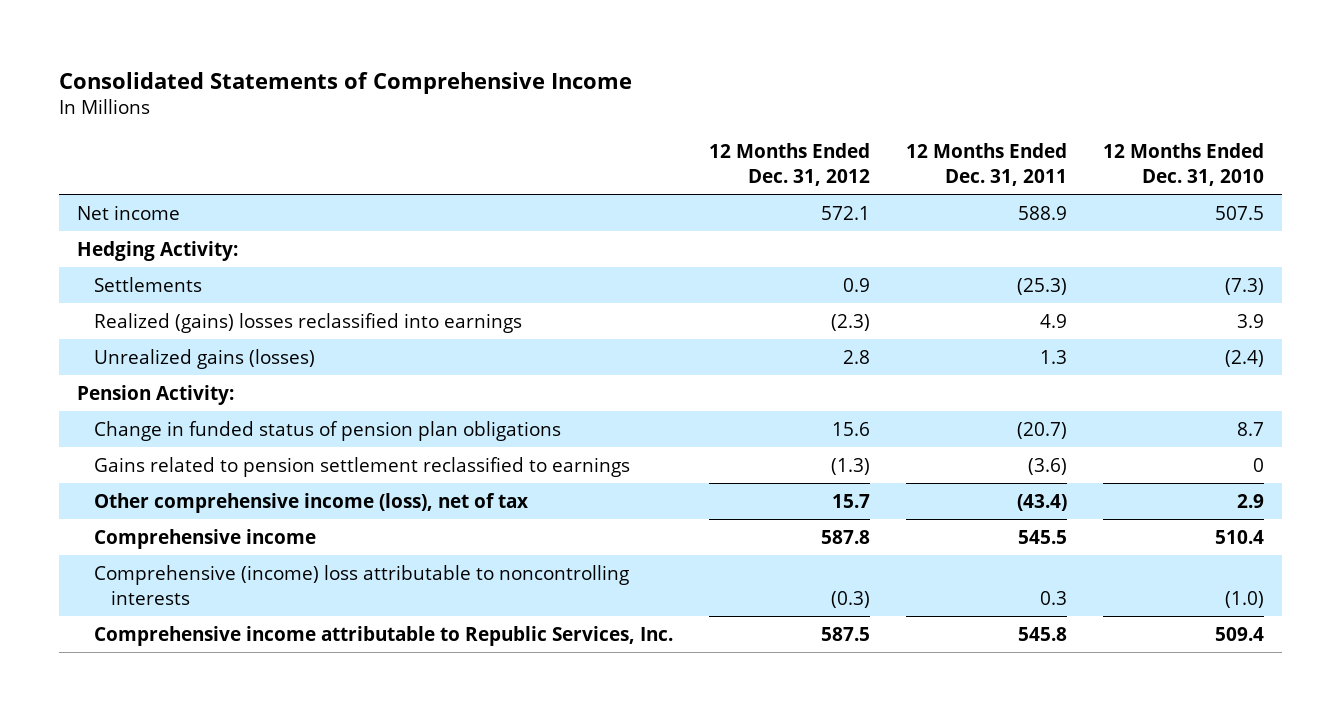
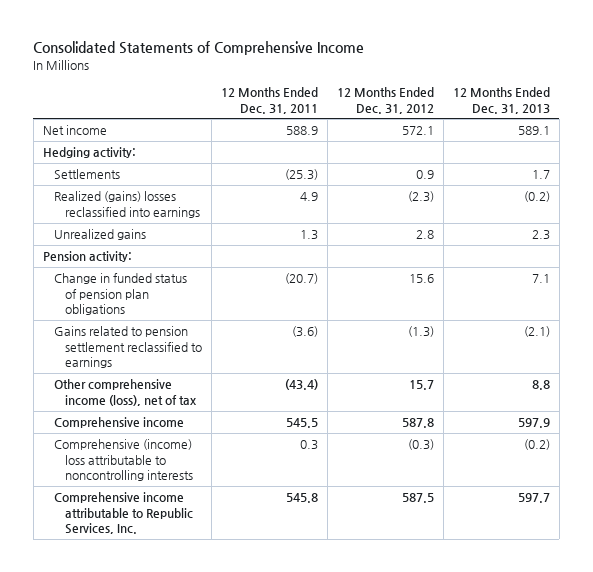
- | 12 Months Ended Dec. 31, 2012 | 12 Months Ended Dec. 31, 2011 | 12 Months Ended Dec. 31, 2010
+ | 12 Months Ended Dec. 31, 2011 | 12 Months Ended Dec. 31, 2012 | 12 Months Ended Dec. 31, 2013
- Hedging Activity:
+ Hedging activity:
- Unrealized gains (losses) | 2.8 | 1.3 | (2.4)
- Pension Activity:
+ Unrealized gains | 1.3 | 2.8 | 2.3
+ Pension activity:

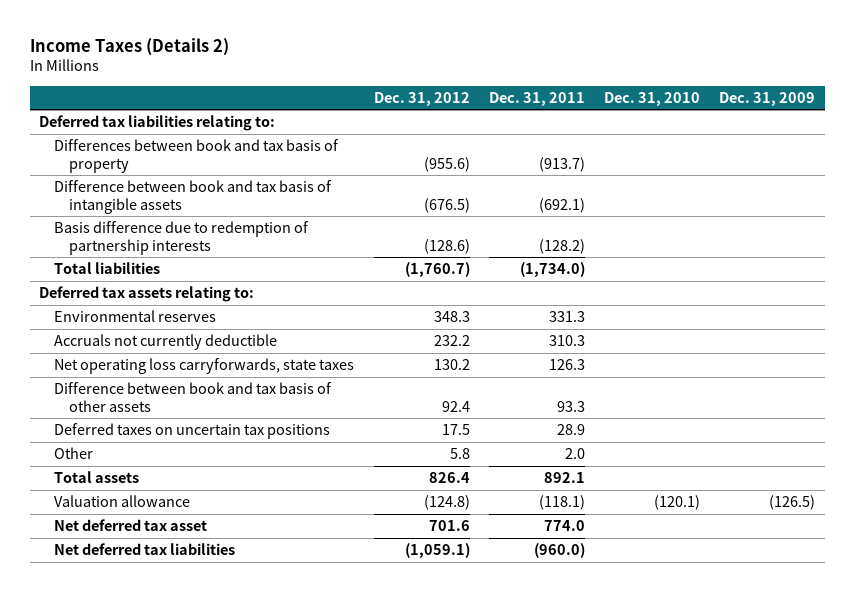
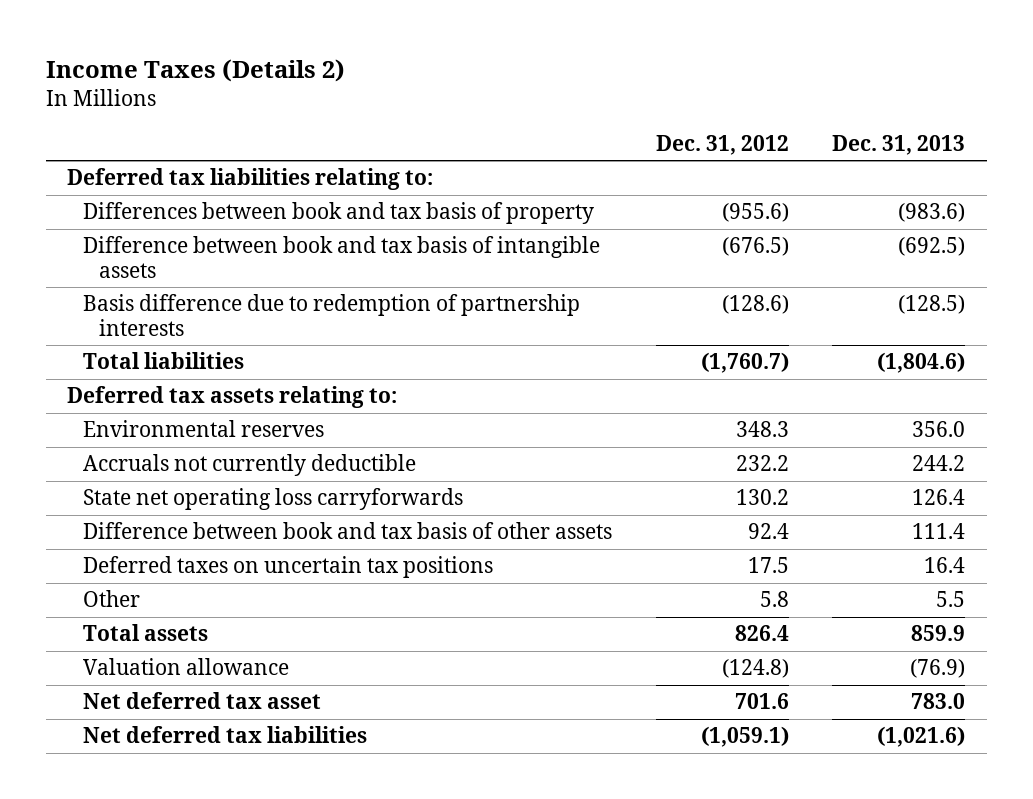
- | Dec. 31, 2012 | Dec. 31, 2011 | Dec. 31, 2010 | Dec. 31, 2009
+ | Dec. 31, 2012 | Dec. 31, 2013
- Net operating loss carryforwards, state taxes | 130.2 | 126.3 | |
+ State net operating loss carryforwards | 130.2 | 126.4

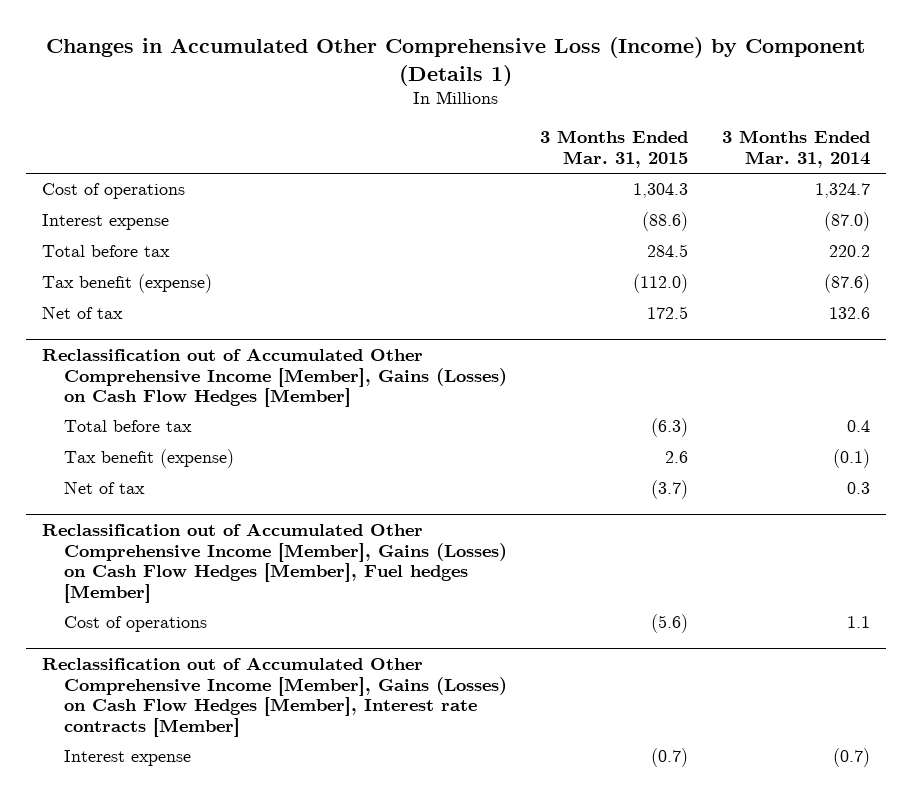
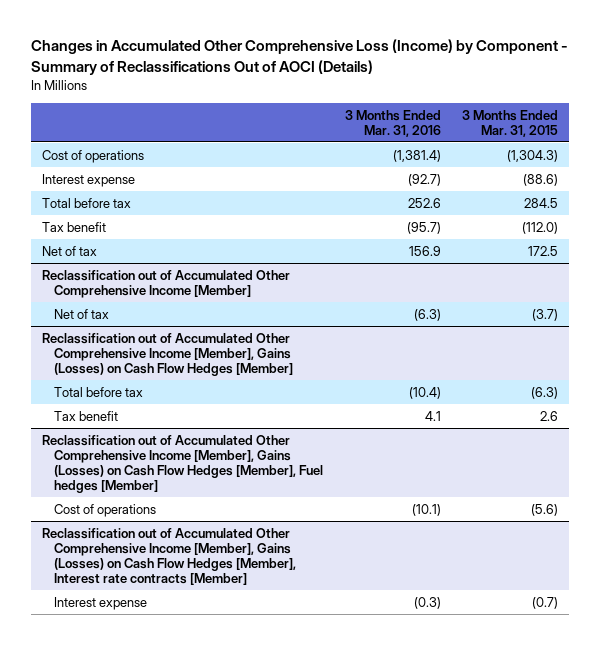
- Changes in Accumulated Other Comprehensive Loss (Income) by Component (Details 1)
+ Changes in Accumulated Other Comprehensive Loss (Income) by Component - Summary of Reclassifications Out of AOCI (Details)
- | 3 Months Ended Mar. 31, 2015 | 3 Months Ended Mar. 31, 2014
+ | 3 Months Ended Mar. 31, 2016 | 3 Months Ended Mar. 31, 2015
- Cost of operations | 1,304.3 | 1,324.7
+ Cost of operations | (1,381.4) | (1,304.3)
- Tax benefit (expense) | (112.0) | (87.6)
+ Tax benefit | (95.7) | (112.0)
+ Reclassification out of Accumulated Other Comprehensive Income [Member]
+ Net of tax | (6.3) | (3.7)
@ Reclassification out of Accumulated Other Comprehensive Income [Member], Gains (Losses) on Cash Flow Hedges [Member]
- Tax benefit (expense) | 2.6 | (0.1)
- Net of tax | (3.7) | 0.3
+ Tax benefit | 4.1 | 2.6

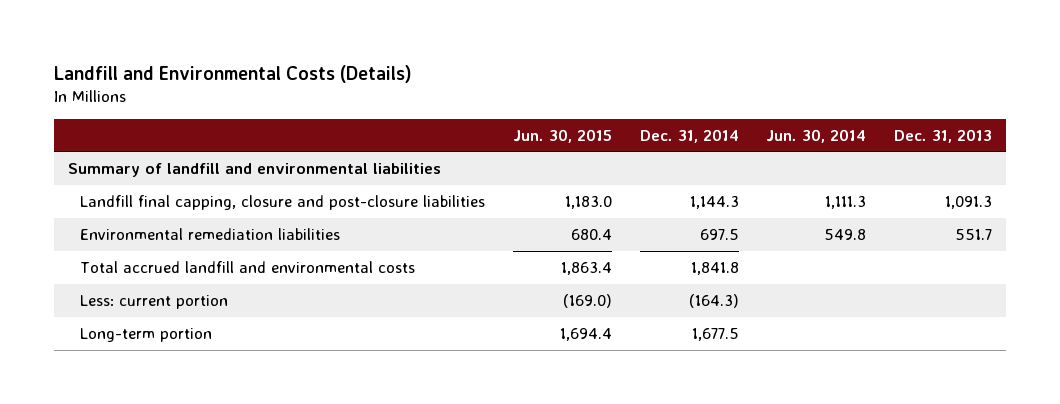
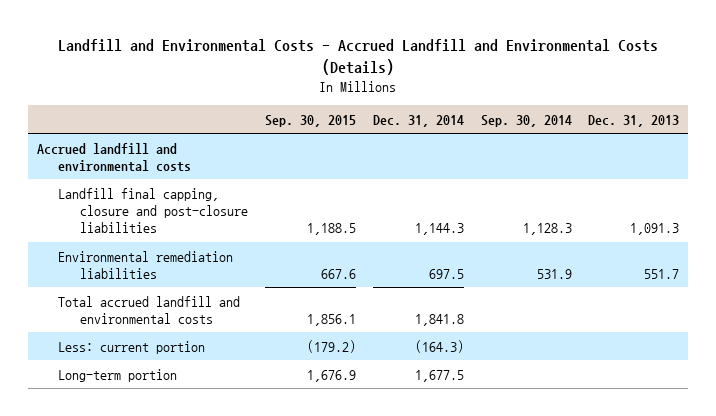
- Landfill and Environmental Costs (Details)
+ Landfill and Environmental Costs - Accrued Landfill and Environmental Costs (Details)
- | Jun. 30, 2015 | Dec. 31, 2014 | Jun. 30, 2014 | Dec. 31, 2013
+ | Sep. 30, 2015 | Dec. 31, 2014 | Sep. 30, 2014 | Dec. 31, 2013
- Summary of landfill and environmental liabilities
+ Accrued landfill and environmental costs

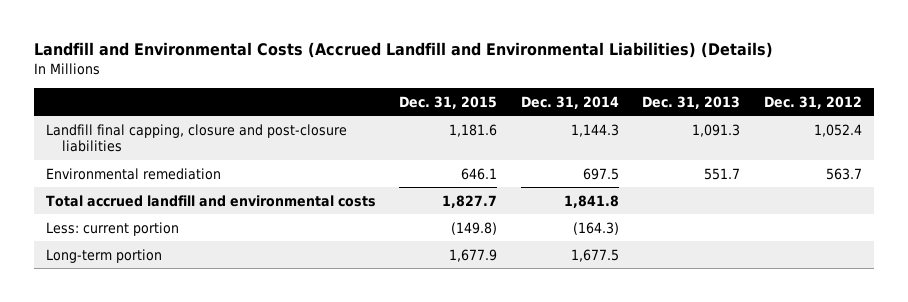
- Landfill and Environmental Costs - Accrued Landfill and Environmental Costs (Details)
+ Landfill and Environmental Costs (Accrued Landfill and Environmental Liabilities) (Details)
- | Sep. 30, 2015 | Dec. 31, 2014 | Sep. 30, 2014 | Dec. 31, 2013
+ | Dec. 31, 2015 | Dec. 31, 2014 | Dec. 31, 2013 | Dec. 31, 2012
- Accrued landfill and environmental costs
- Environmental remediation liabilities | 667.6 | 697.5 | 531.9 | 551.7
+ Environmental remediation | 646.1 | 697.5 | 551.7 | 563.7

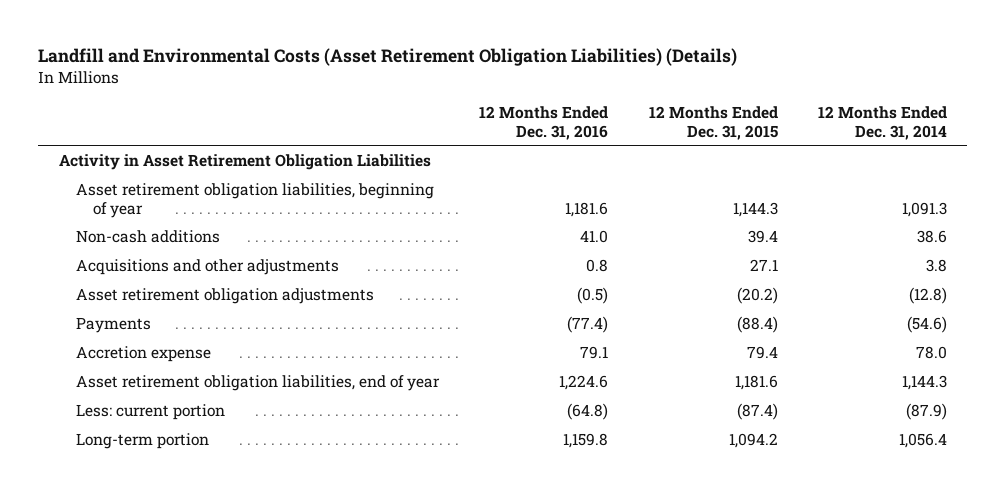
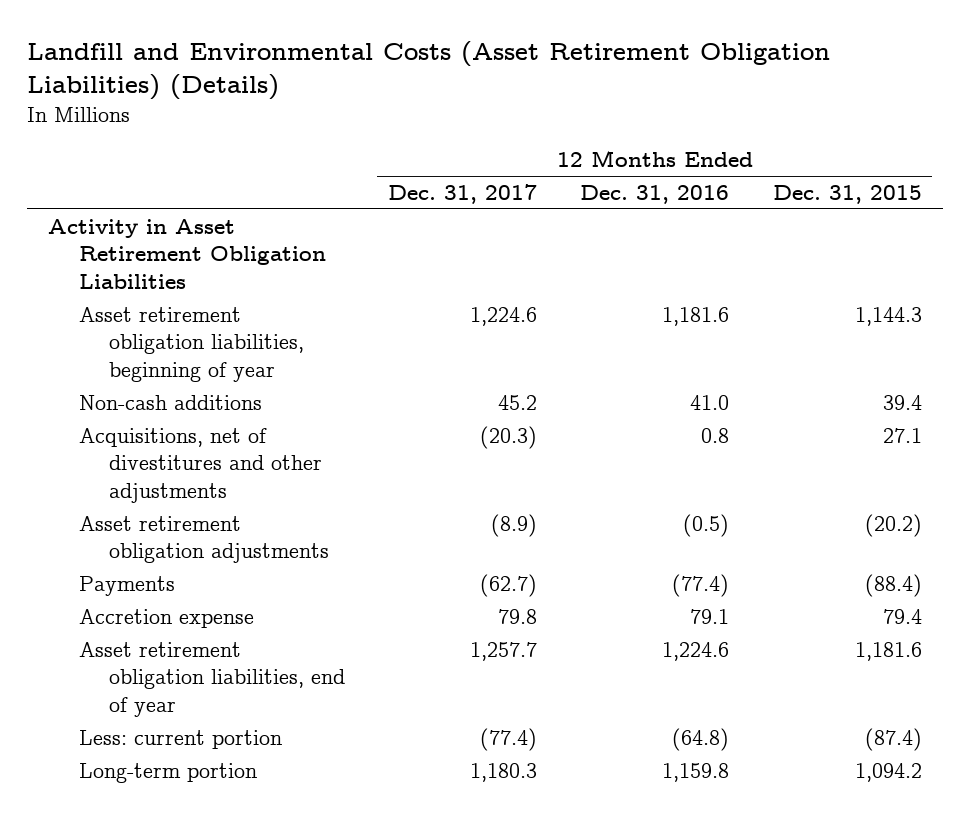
- | 12 Months Ended Dec. 31, 2016 | 12 Months Ended Dec. 31, 2015 | 12 Months Ended Dec. 31, 2014
+ | 12 Months Ended Dec. 31, 2017 | 12 Months Ended Dec. 31, 2016 | 12 Months Ended Dec. 31, 2015
- Acquisitions and other adjustments | 0.8 | 27.1 | 3.8
+ Acquisitions, net of divestitures and other adjustments | (20.3) | 0.8 | 27.1

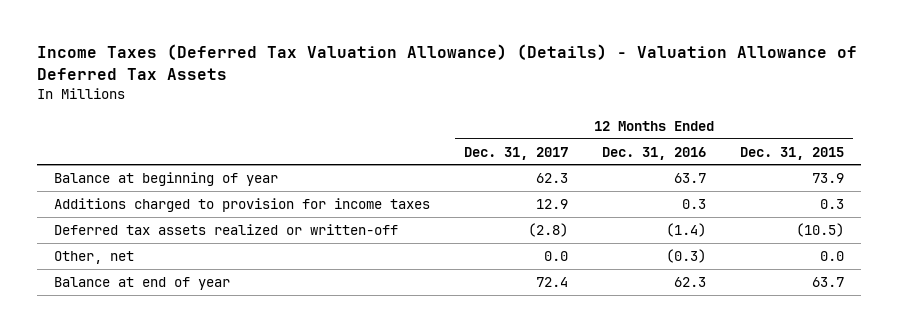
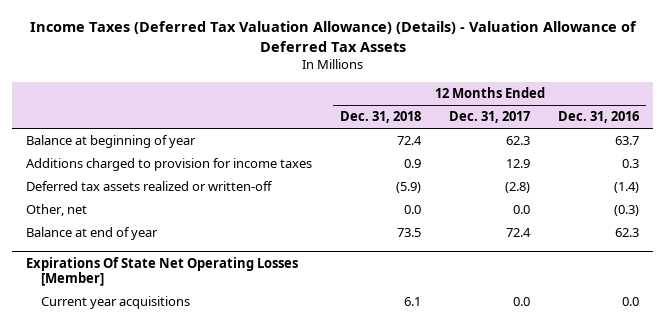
- | 12 Months Ended Dec. 31, 2017 | 12 Months Ended Dec. 31, 2016 | 12 Months Ended Dec. 31, 2015
+ | 12 Months Ended Dec. 31, 2018 | 12 Months Ended Dec. 31, 2017 | 12 Months Ended Dec. 31, 2016
+ Expirations Of State Net Operating Losses [Member]
+ Current year acquisitions | 6.1 | 0.0 | 0.0

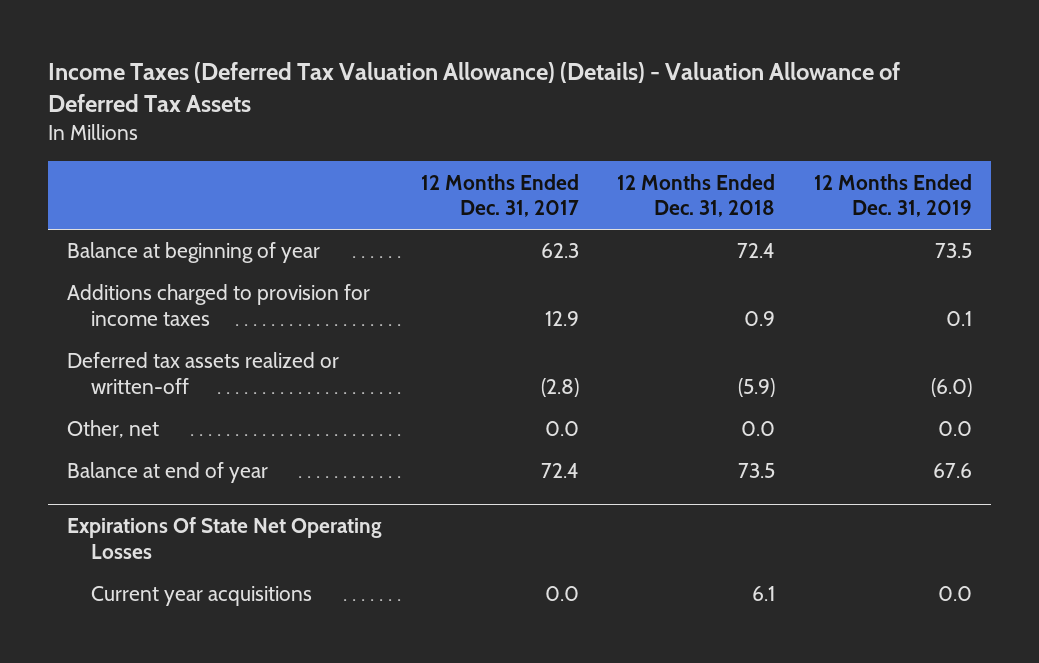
- | 12 Months Ended Dec. 31, 2018 | 12 Months Ended Dec. 31, 2017 | 12 Months Ended Dec. 31, 2016
+ | 12 Months Ended Dec. 31, 2017 | 12 Months Ended Dec. 31, 2018 | 12 Months Ended Dec. 31, 2019
- Expirations Of State Net Operating Losses [Member]
+ Expirations Of State Net Operating Losses

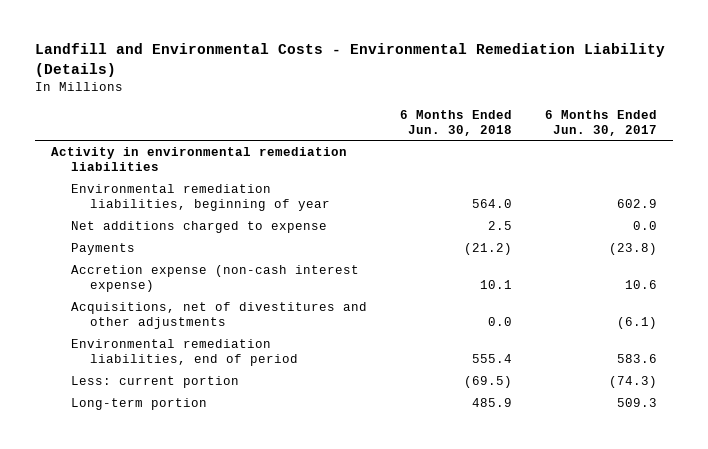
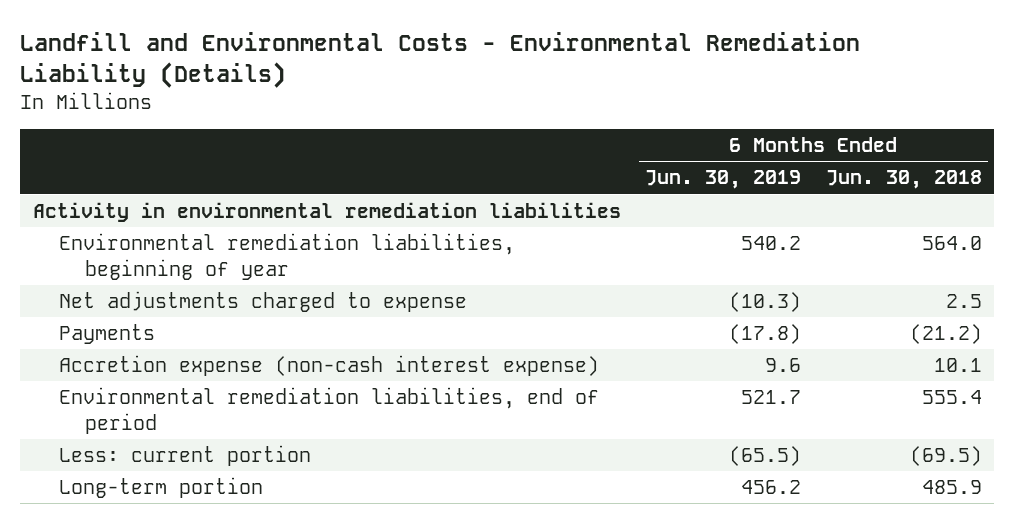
- | 6 Months Ended Jun. 30, 2018 | 6 Months Ended Jun. 30, 2017
+ | 6 Months Ended Jun. 30, 2019 | 6 Months Ended Jun. 30, 2018
- Net additions charged to expense | 2.5 | 0.0
+ Net adjustments charged to expense | (10.3) | 2.5
- Acquisitions, net of divestitures and other adjustments | 0.0 | (6.1)

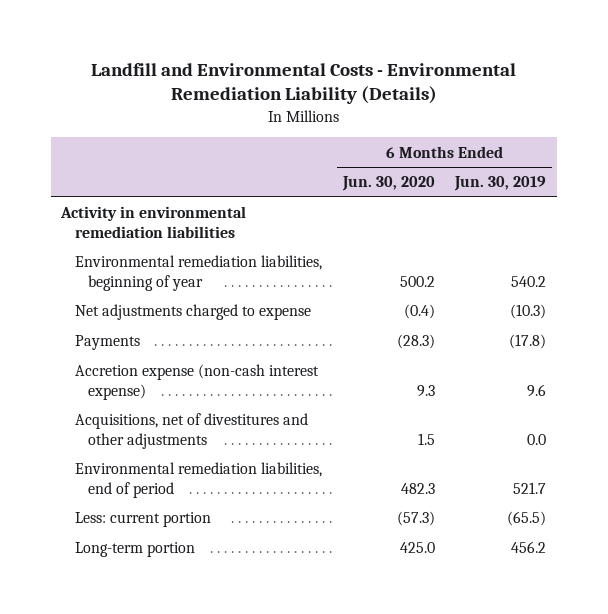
- | 6 Months Ended Jun. 30, 2019 | 6 Months Ended Jun. 30, 2018
+ | 6 Months Ended Jun. 30, 2020 | 6 Months Ended Jun. 30, 2019
+ Acquisitions, net of divestitures and other adjustments | 1.5 | 0.0

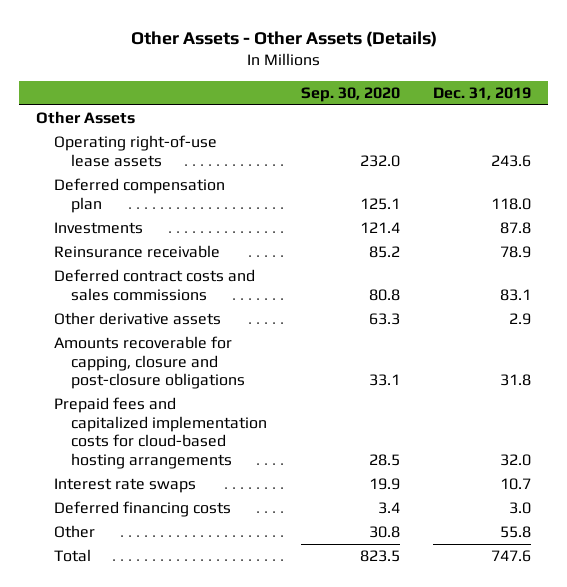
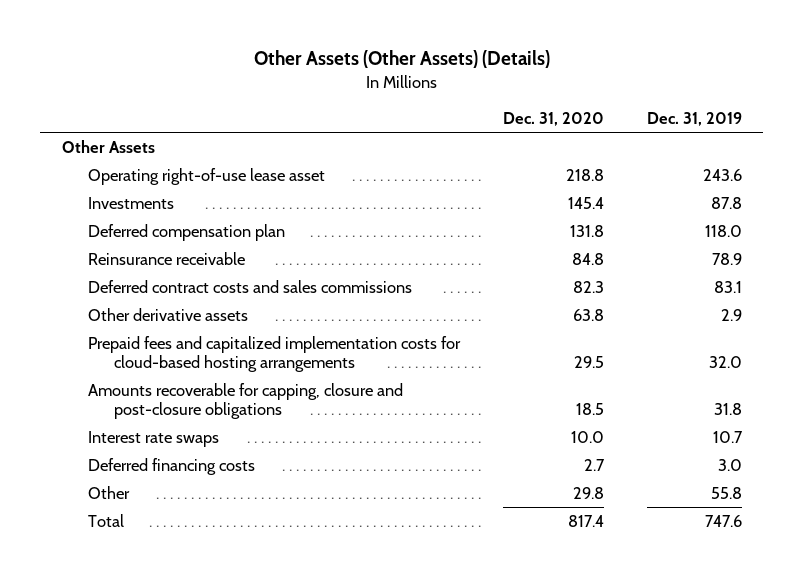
- Other Assets - Other Assets (Details)
+ Other Assets (Other Assets) (Details)
- | Sep. 30, 2020 | Dec. 31, 2019
+ | Dec. 31, 2020 | Dec. 31, 2019
- Operating right-of-use lease assets | 232.0 | 243.6
+ Operating right-of-use lease asset | 218.8 | 243.6
moved down: Deferred compensation plan | 131.8 | 118.0
moved down: Amounts recoverable for capping, closure and post-closure obligations | 18.5 | 31.8

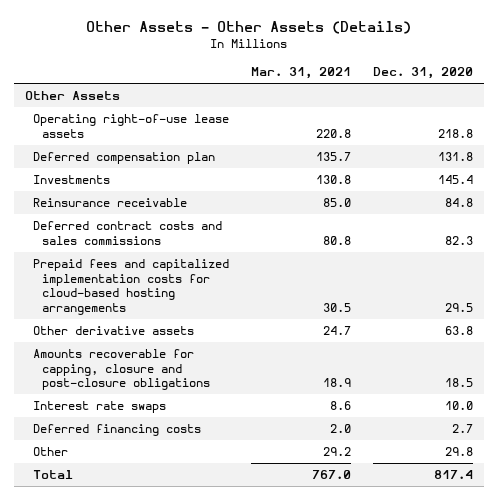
- Other Assets (Other Assets) (Details)
+ Other Assets - Other Assets (Details)
- | Dec. 31, 2020 | Dec. 31, 2019
+ | Mar. 31, 2021 | Dec. 31, 2020
- Operating right-of-use lease asset | 218.8 | 243.6
+ Operating right-of-use lease assets | 220.8 | 218.8
moved down: Investments | 130.8 | 145.4
moved down: Other derivative assets | 24.7 | 63.8

